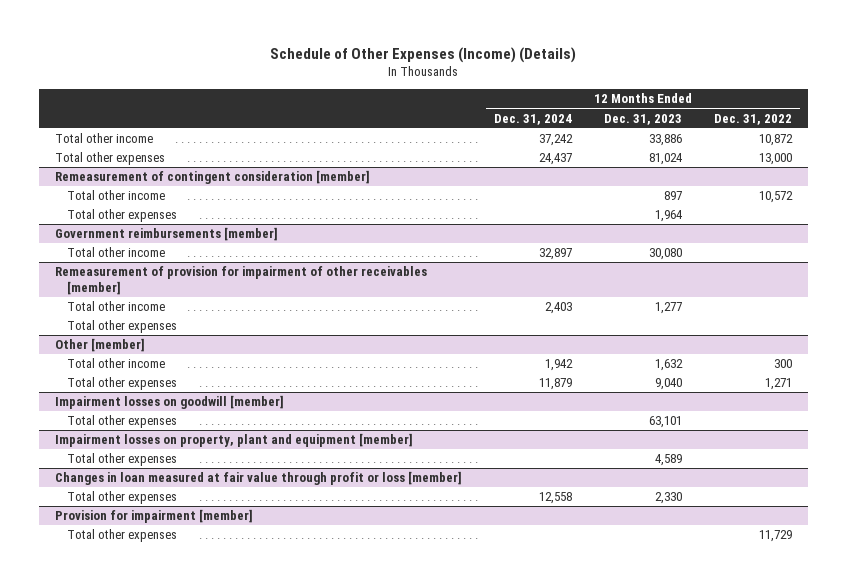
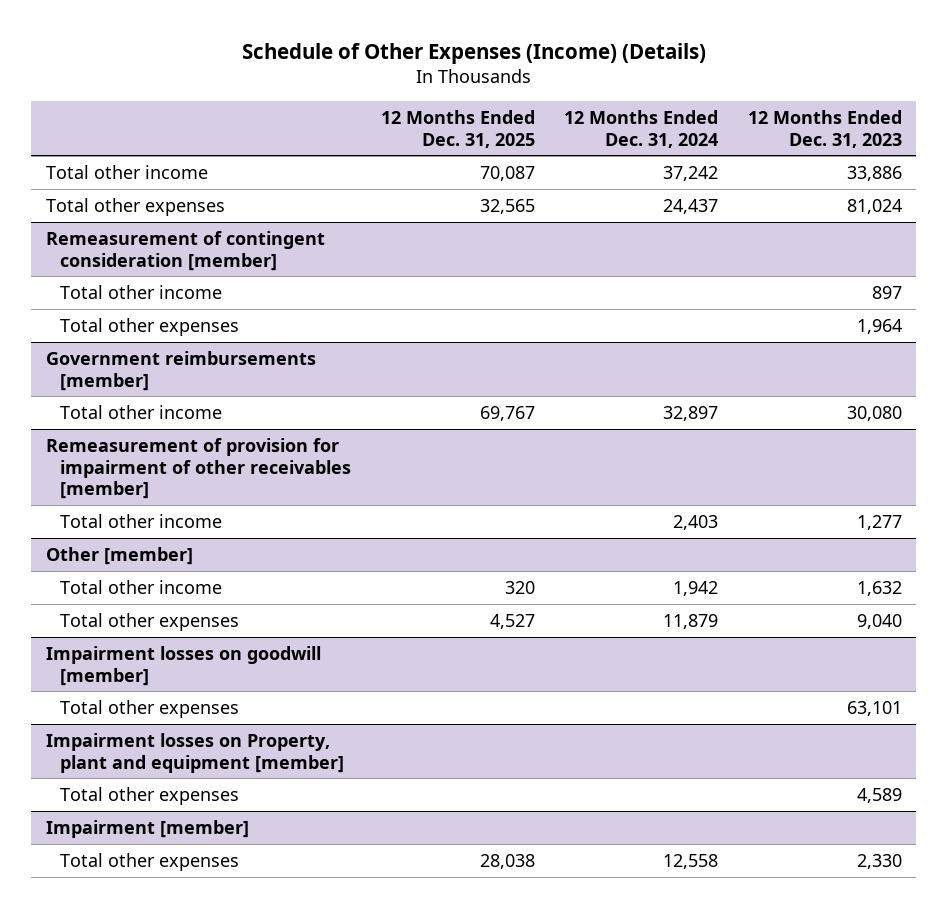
- | 12 Months Ended Dec. 31, 2024 | 12 Months Ended Dec. 31, 2023 | 12 Months Ended Dec. 31, 2022
+ | 12 Months Ended Dec. 31, 2025 | 12 Months Ended Dec. 31, 2024 | 12 Months Ended Dec. 31, 2023
@ Remeasurement of provision for impairment of other receivables [member]
- Total other expenses
- Impairment losses on property, plant and equipment [member]
+ Impairment losses on Property, plant and equipment [member]
- Changes in loan measured at fair value through profit or loss [member]
+ Impairment [member]
- Provision for impairment [member]
- Total other expenses | | | 11,729

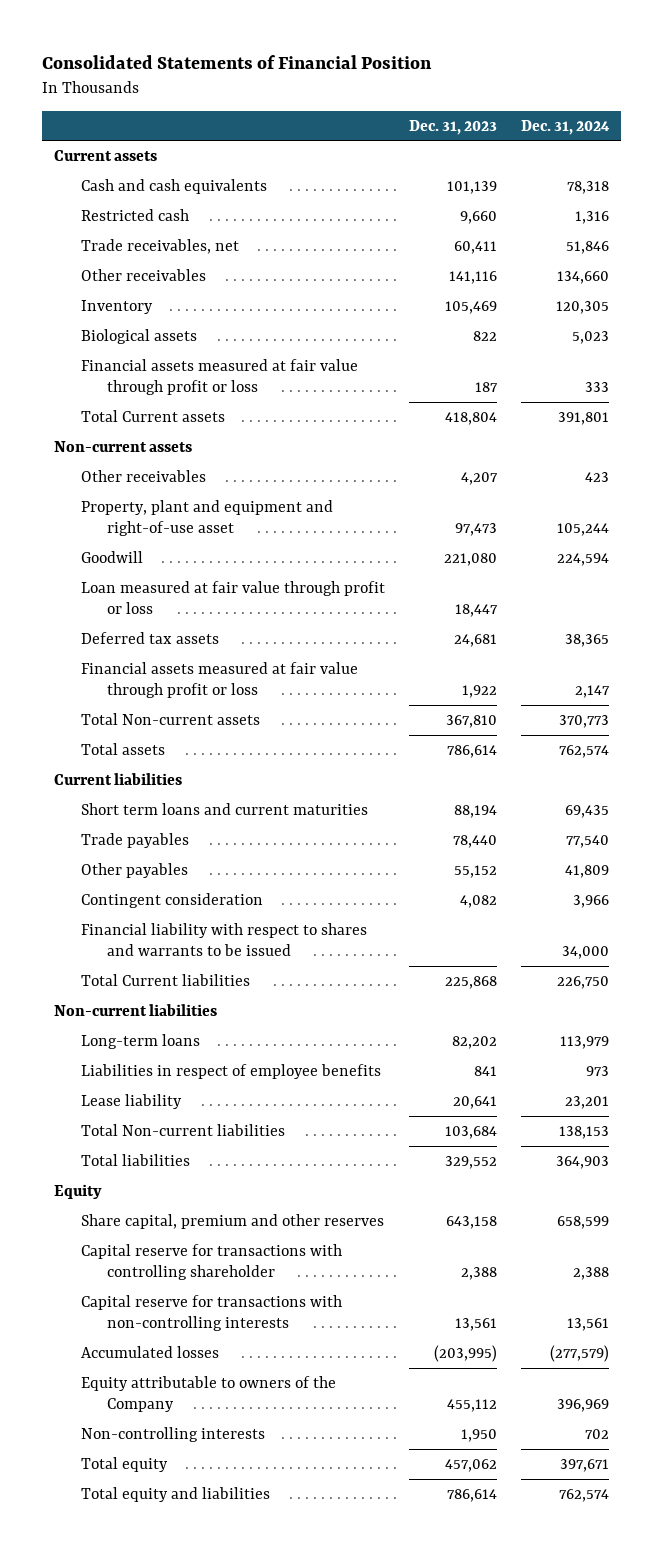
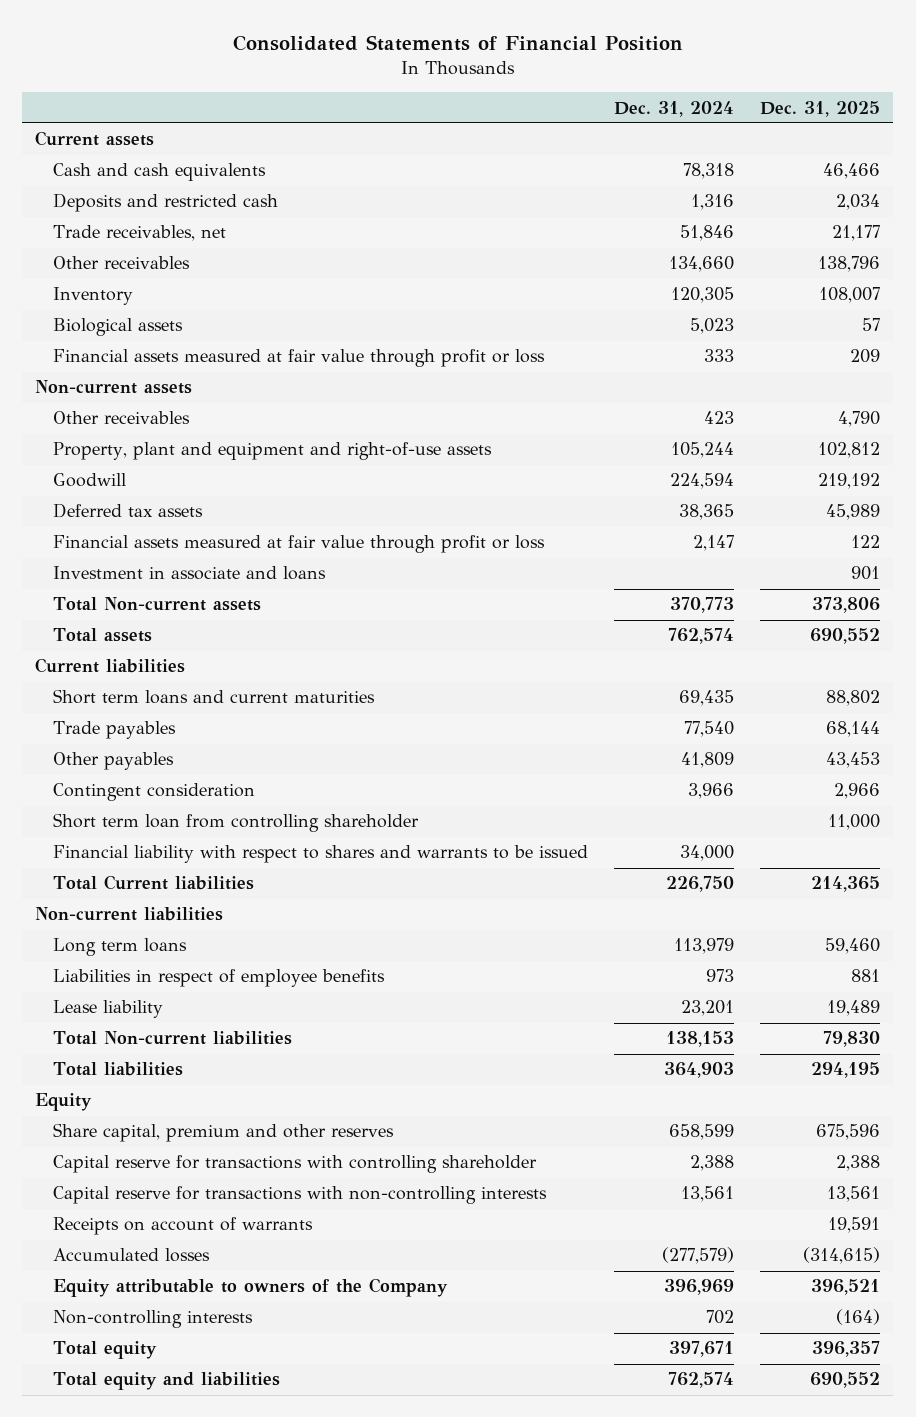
- | Dec. 31, 2023 | Dec. 31, 2024
+ | Dec. 31, 2024 | Dec. 31, 2025
- Restricted cash | 9,660 | 1,316
+ Deposits and restricted cash | 1,316 | 2,034
- Total Current assets | 418,804 | 391,801
- Property, plant and equipment and right-of-use asset | 97,473 | 105,244
+ Property, plant and equipment and right-of-use assets | 105,244 | 102,812
- Loan measured at fair value through profit or loss | 18,447 |
+ Investment in associate and loans | | 901
+ Short term loan from controlling shareholder | | 11,000
- Long-term loans | 82,202 | 113,979
+ Long term loans | 113,979 | 59,460
+ Receipts on account of warrants | | 19,591

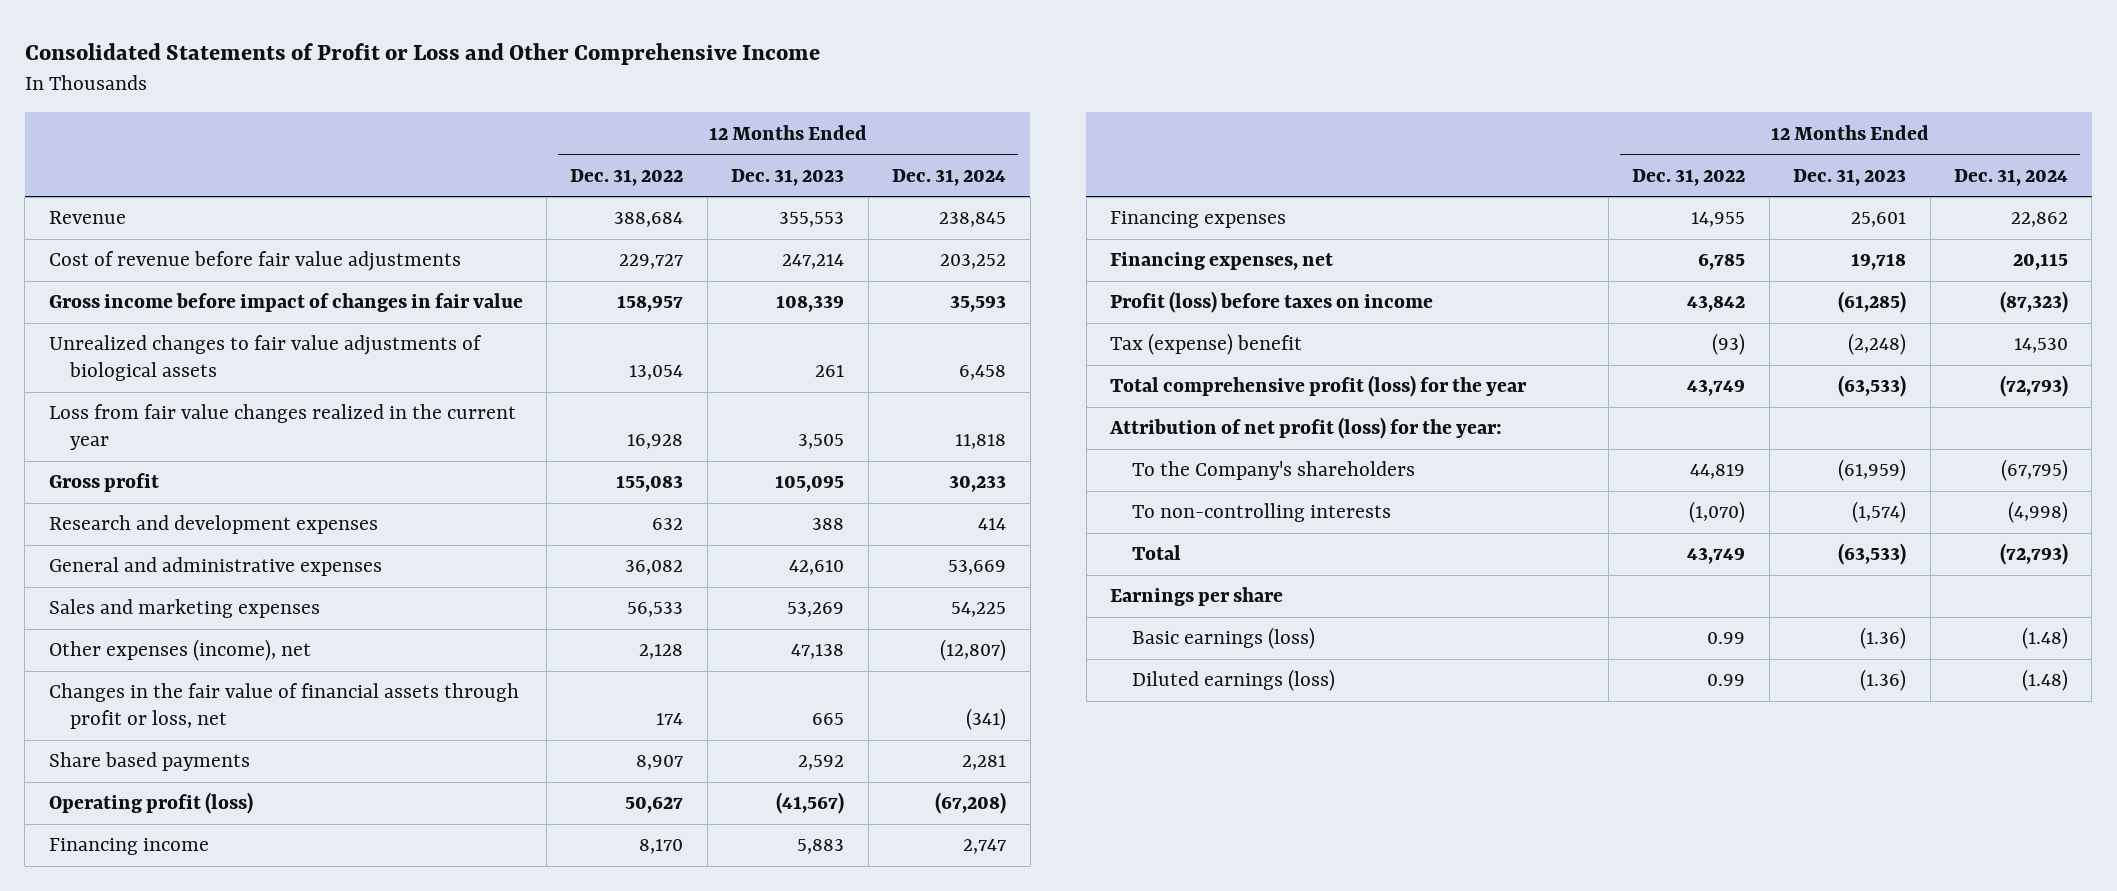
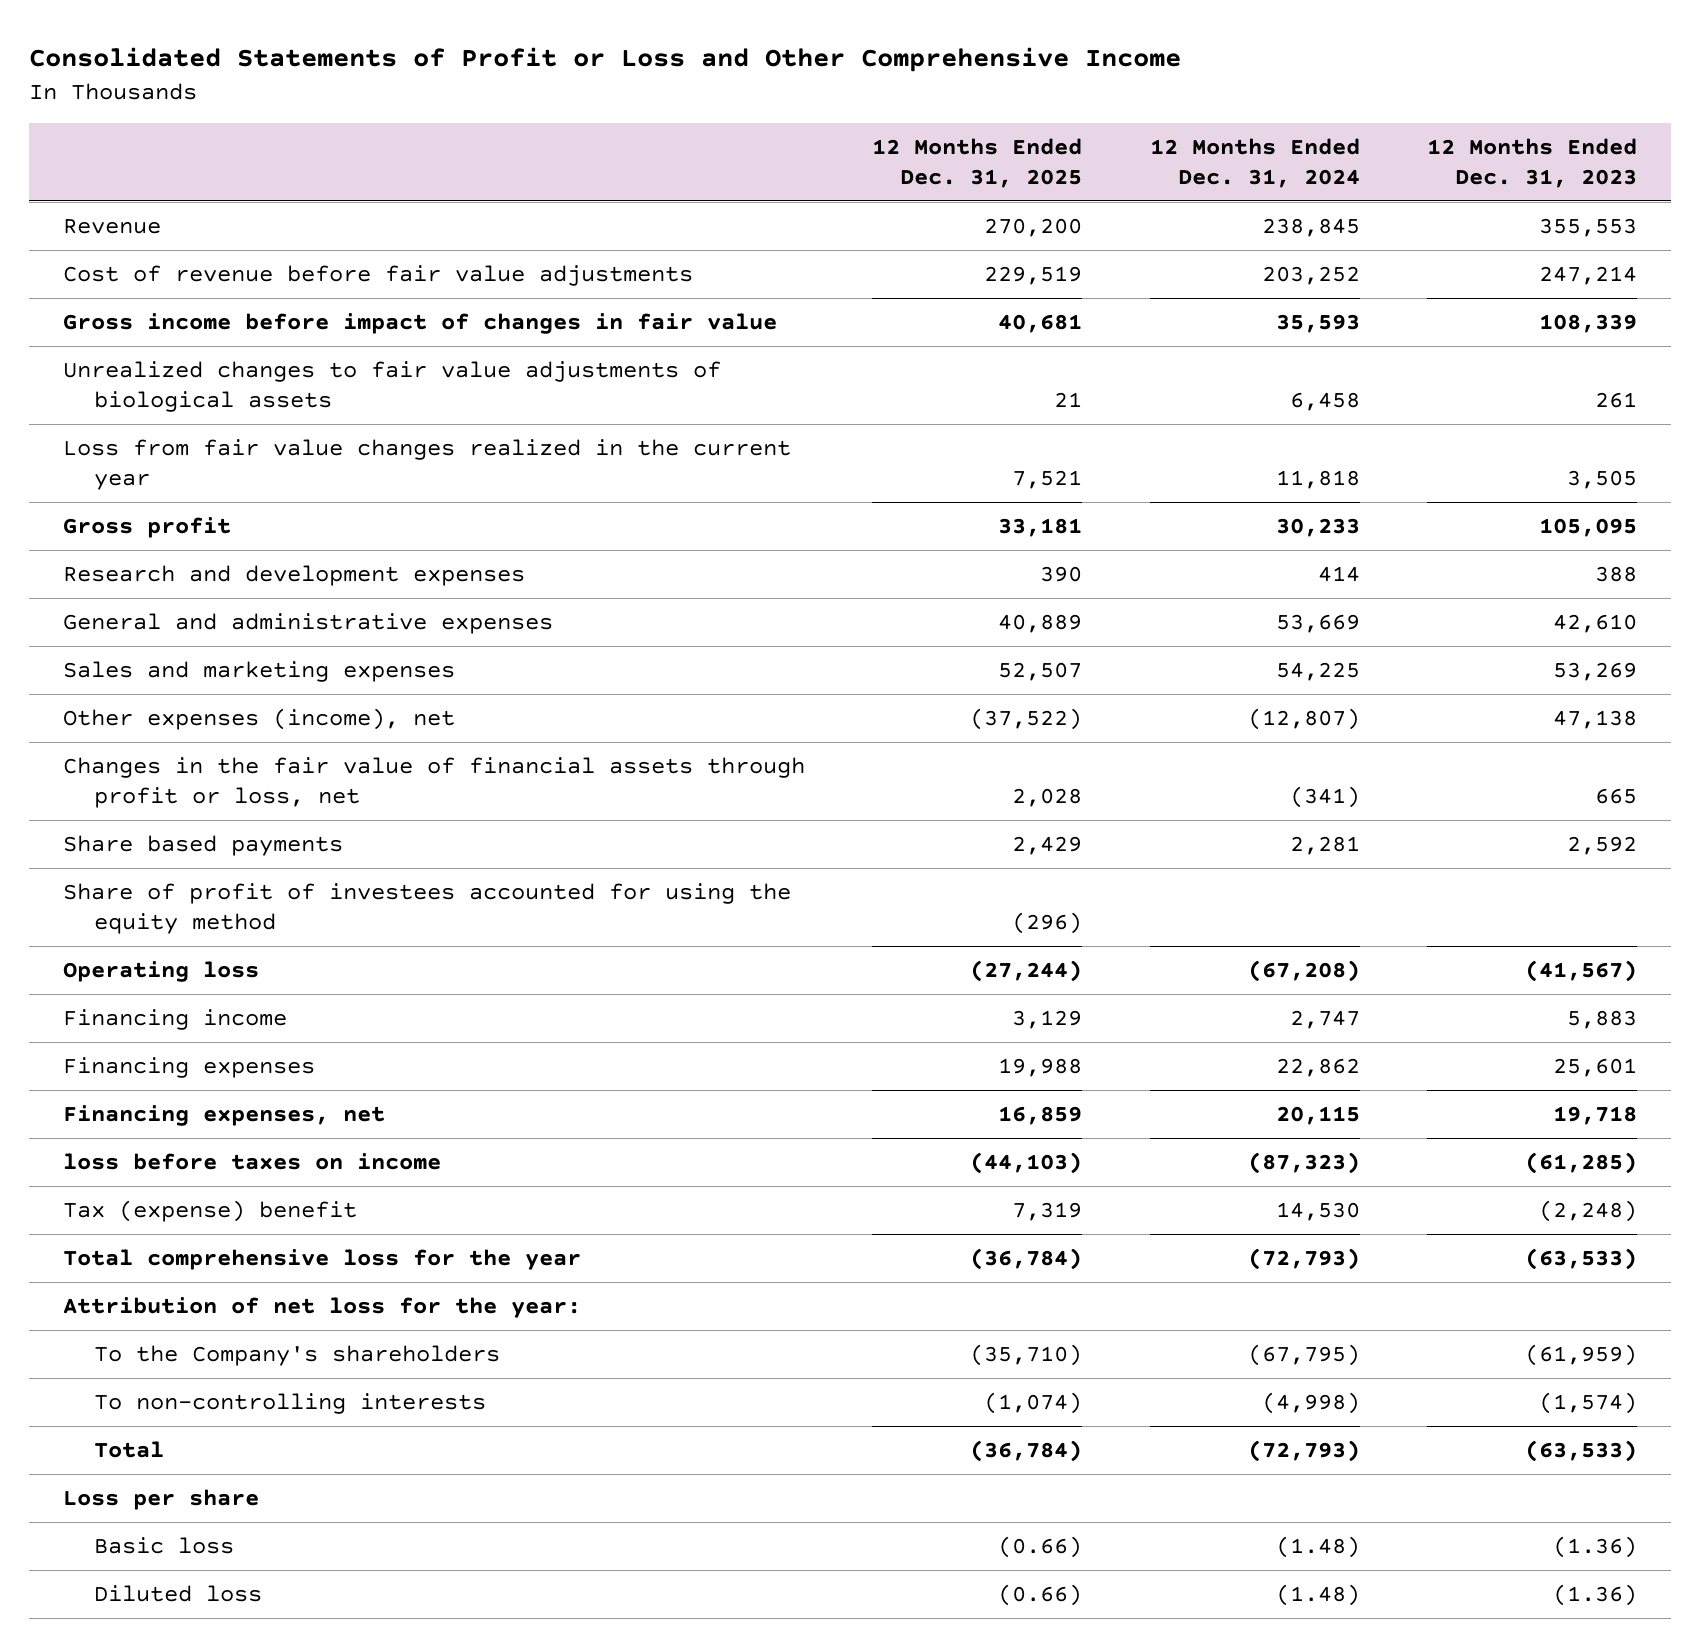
- | 12 Months Ended Dec. 31, 2022 | 12 Months Ended Dec. 31, 2023 | 12 Months Ended Dec. 31, 2024
+ | 12 Months Ended Dec. 31, 2025 | 12 Months Ended Dec. 31, 2024 | 12 Months Ended Dec. 31, 2023
- Operating profit (loss) | 50,627 | (41,567) | (67,208)
+ Share of profit of investees accounted for using the equity method | (296) | |
+ Operating loss | (27,244) | (67,208) | (41,567)
- Profit (loss) before taxes on income | 43,842 | (61,285) | (87,323)
+ loss before taxes on income | (44,103) | (87,323) | (61,285)
- Total comprehensive profit (loss) for the year | 43,749 | (63,533) | (72,793)
- Attribution of net profit (loss) for the year:
+ Total comprehensive loss for the year | (36,784) | (72,793) | (63,533)
+ Attribution of net loss for the year:
- Earnings per share
- Basic earnings (loss) | 0.99 | (1.36) | (1.48)
- Diluted earnings (loss) | 0.99 | (1.36) | (1.48)
+ Loss per share
+ Basic loss | (0.66) | (1.48) | (1.36)
+ Diluted loss | (0.66) | (1.48) | (1.36)

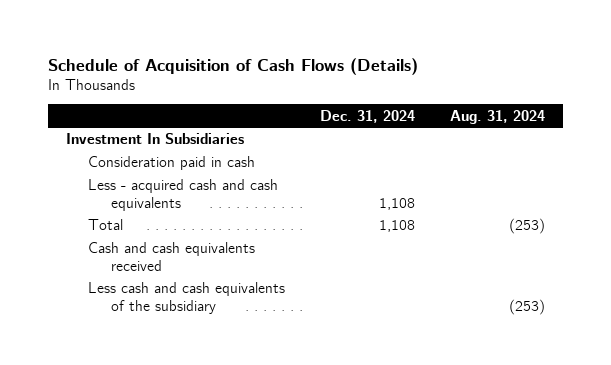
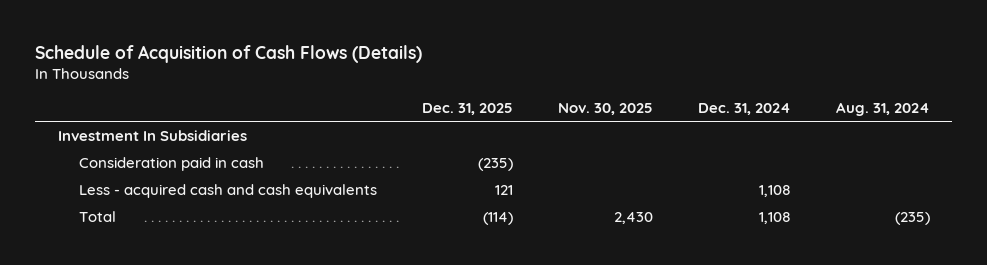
- | Dec. 31, 2024 | Aug. 31, 2024
+ | Dec. 31, 2025 | Nov. 30, 2025 | Dec. 31, 2024 | Aug. 31, 2024
- Total | 1,108 | (253)
- Cash and cash equivalents received
- Less cash and cash equivalents of the subsidiary | | (253)
+ Total | (114) | 2,430 | 1,108 | (235)

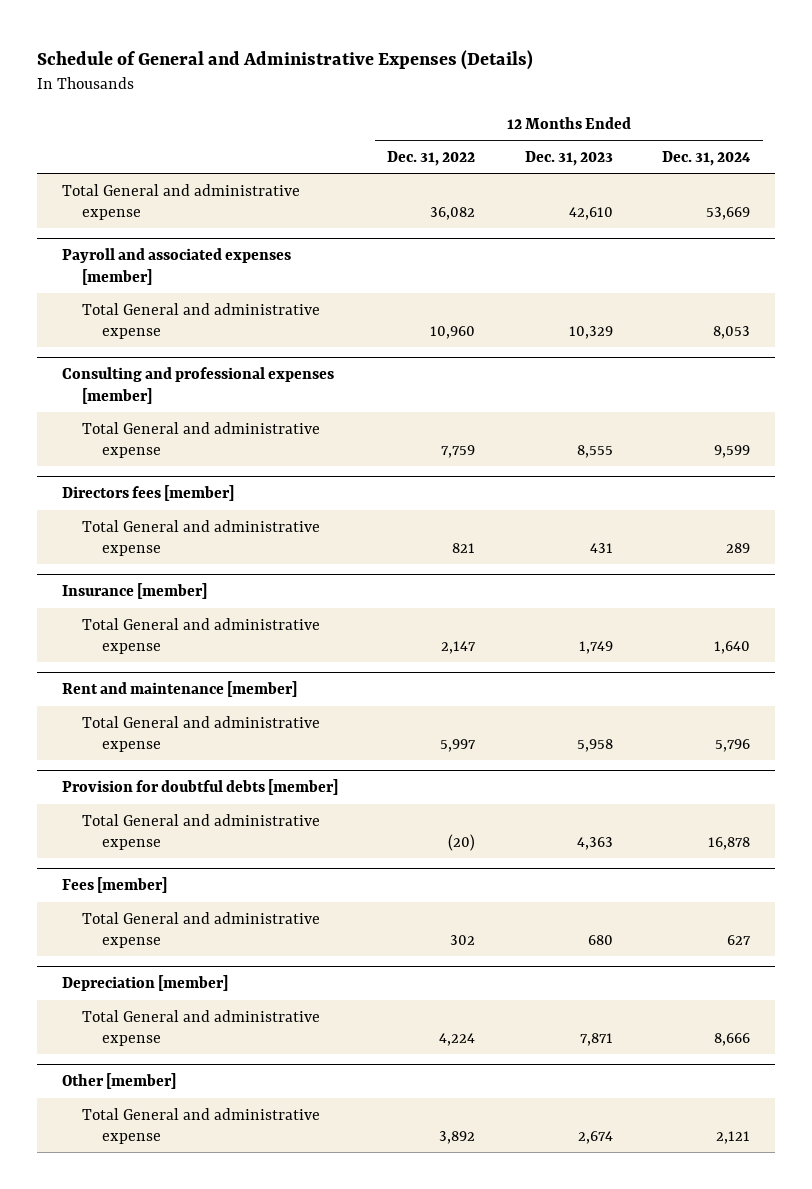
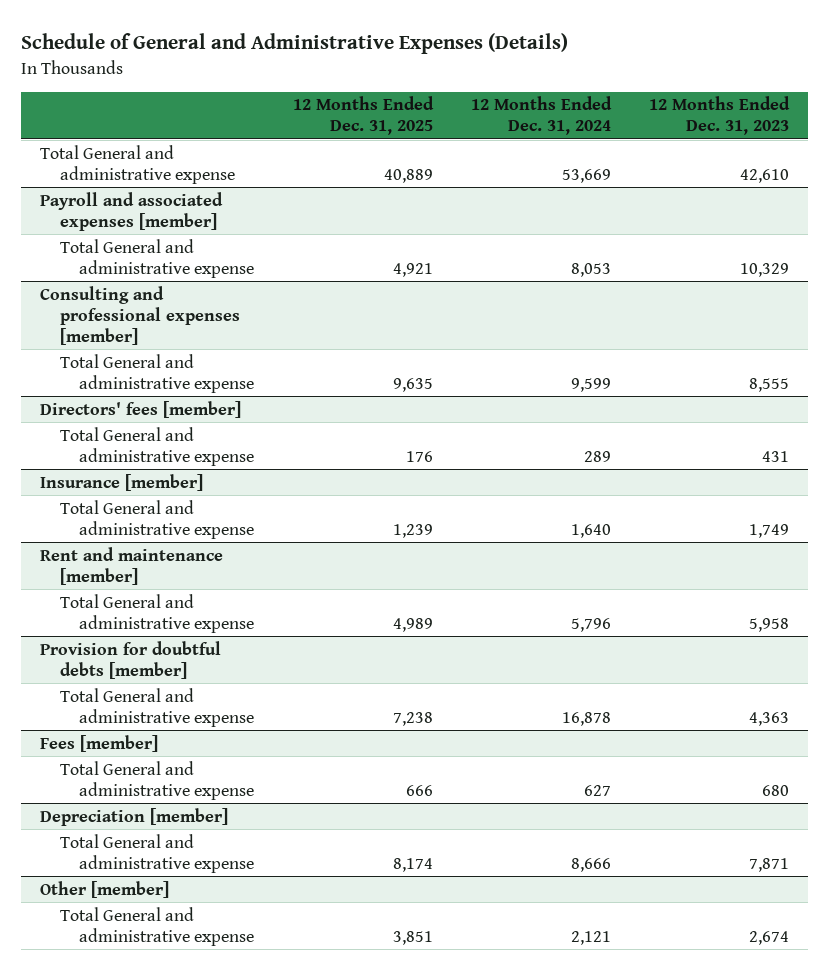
- | 12 Months Ended Dec. 31, 2022 | 12 Months Ended Dec. 31, 2023 | 12 Months Ended Dec. 31, 2024
+ | 12 Months Ended Dec. 31, 2025 | 12 Months Ended Dec. 31, 2024 | 12 Months Ended Dec. 31, 2023
- Directors fees [member]
+ Directors' fees [member]

